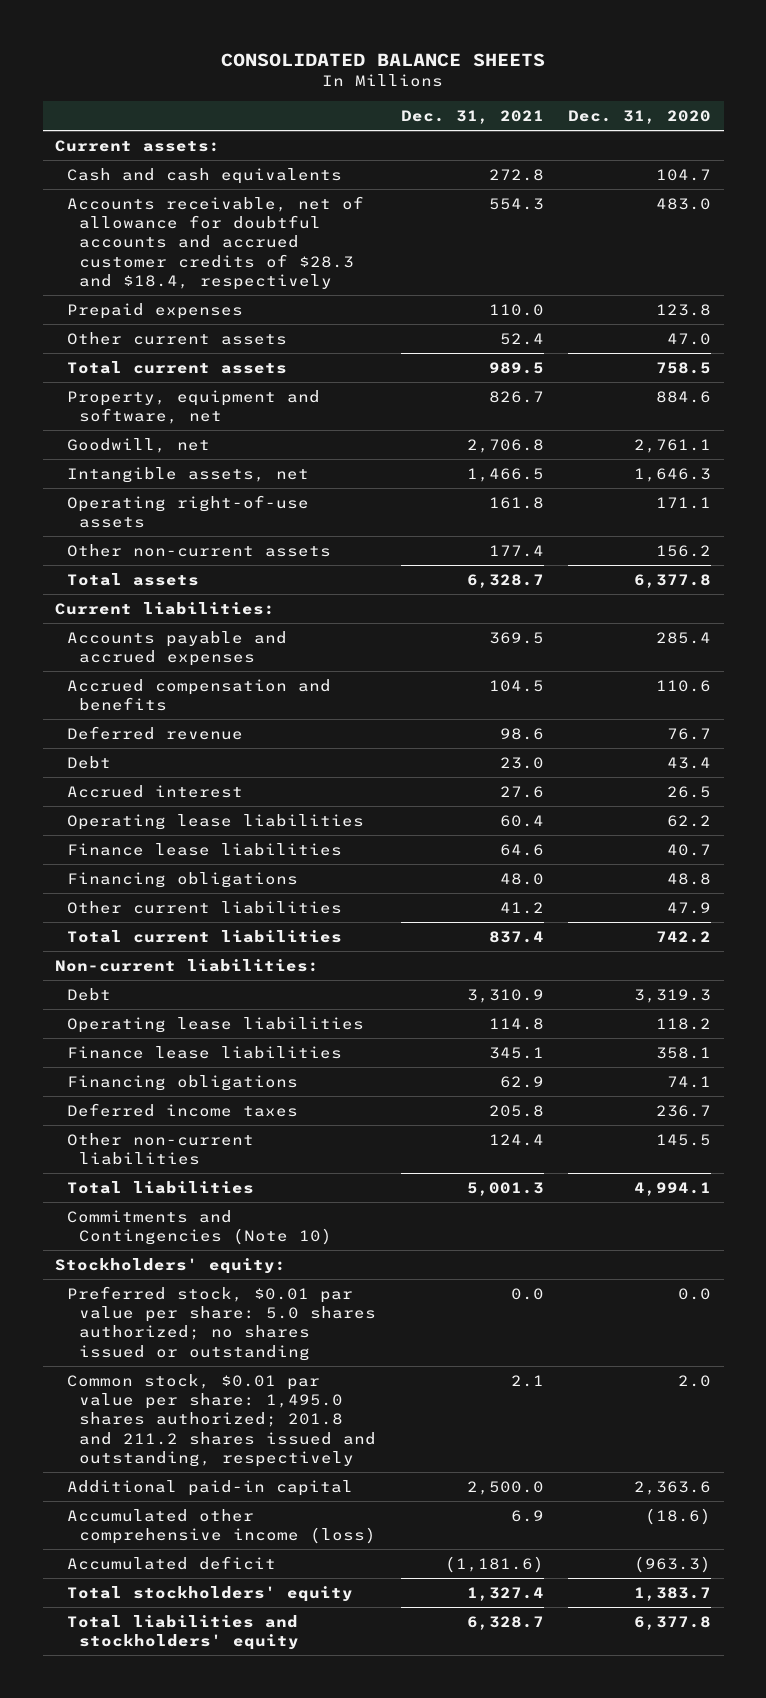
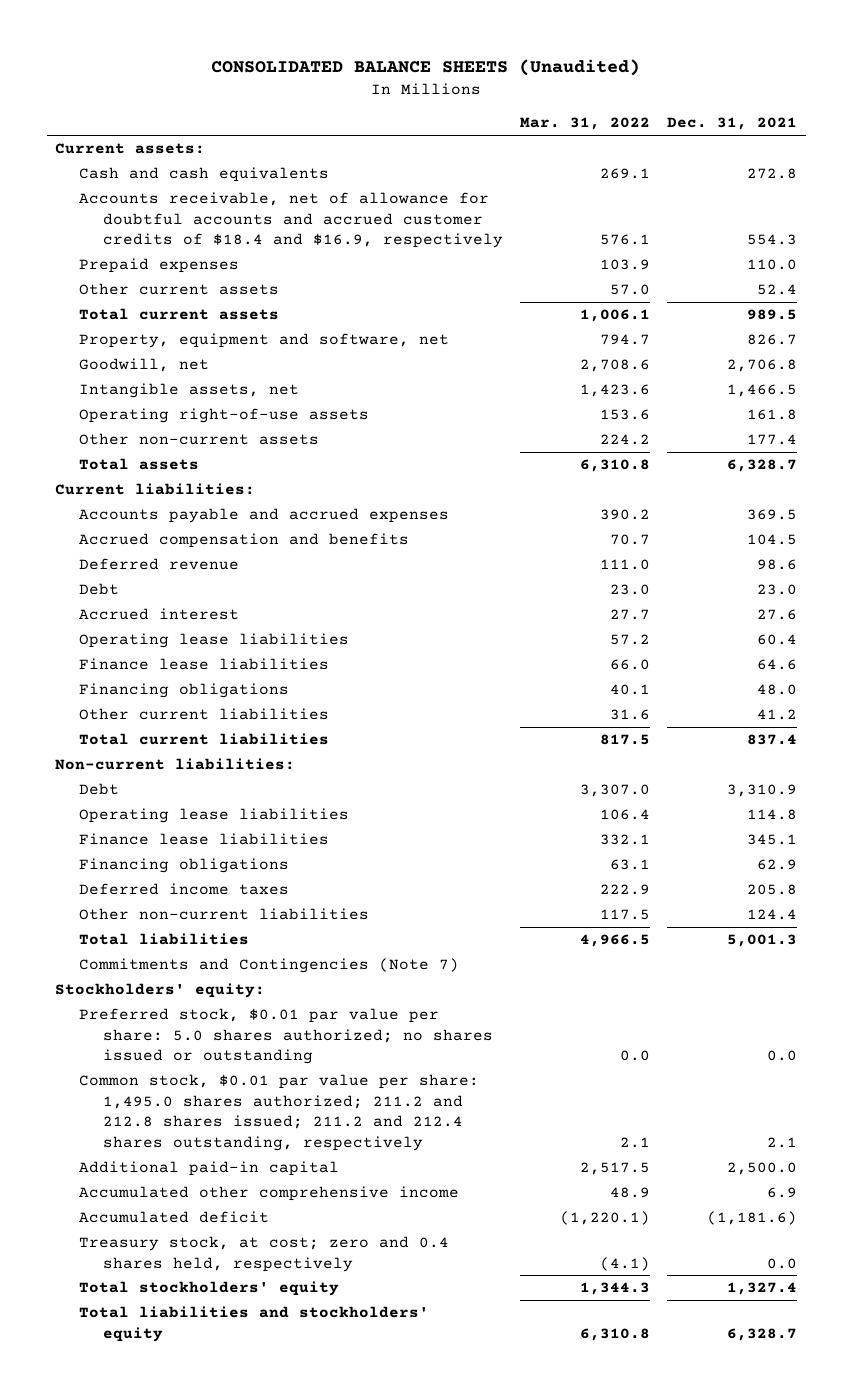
- CONSOLIDATED BALANCE SHEETS
+ CONSOLIDATED BALANCE SHEETS (Unaudited)
- | Dec. 31, 2021 | Dec. 31, 2020
+ | Mar. 31, 2022 | Dec. 31, 2021
- Accounts receivable, net of allowance for doubtful accounts and accrued customer credits of $28.3 and $18.4, respectively | 554.3 | 483.0
+ Accounts receivable, net of allowance for doubtful accounts and accrued customer credits of $18.4 and $16.9, respectively | 576.1 | 554.3
- Commitments and Contingencies (Note 10)
+ Commitments and Contingencies (Note 7)
- Common stock, $0.01 par value per share: 1,495.0 shares authorized; 201.8 and 211.2 shares issued and outstanding, respectively | 2.1 | 2.0
+ Common stock, $0.01 par value per share: 1,495.0 shares authorized; 211.2 and 212.8 shares issued; 211.2 and 212.4 shares outstanding, respectively | 2.1 | 2.1
- Accumulated other comprehensive income (loss) | 6.9 | (18.6)
+ Accumulated other comprehensive income | 48.9 | 6.9
+ Treasury stock, at cost; zero and 0.4 shares held, respectively | (4.1) | 0.0

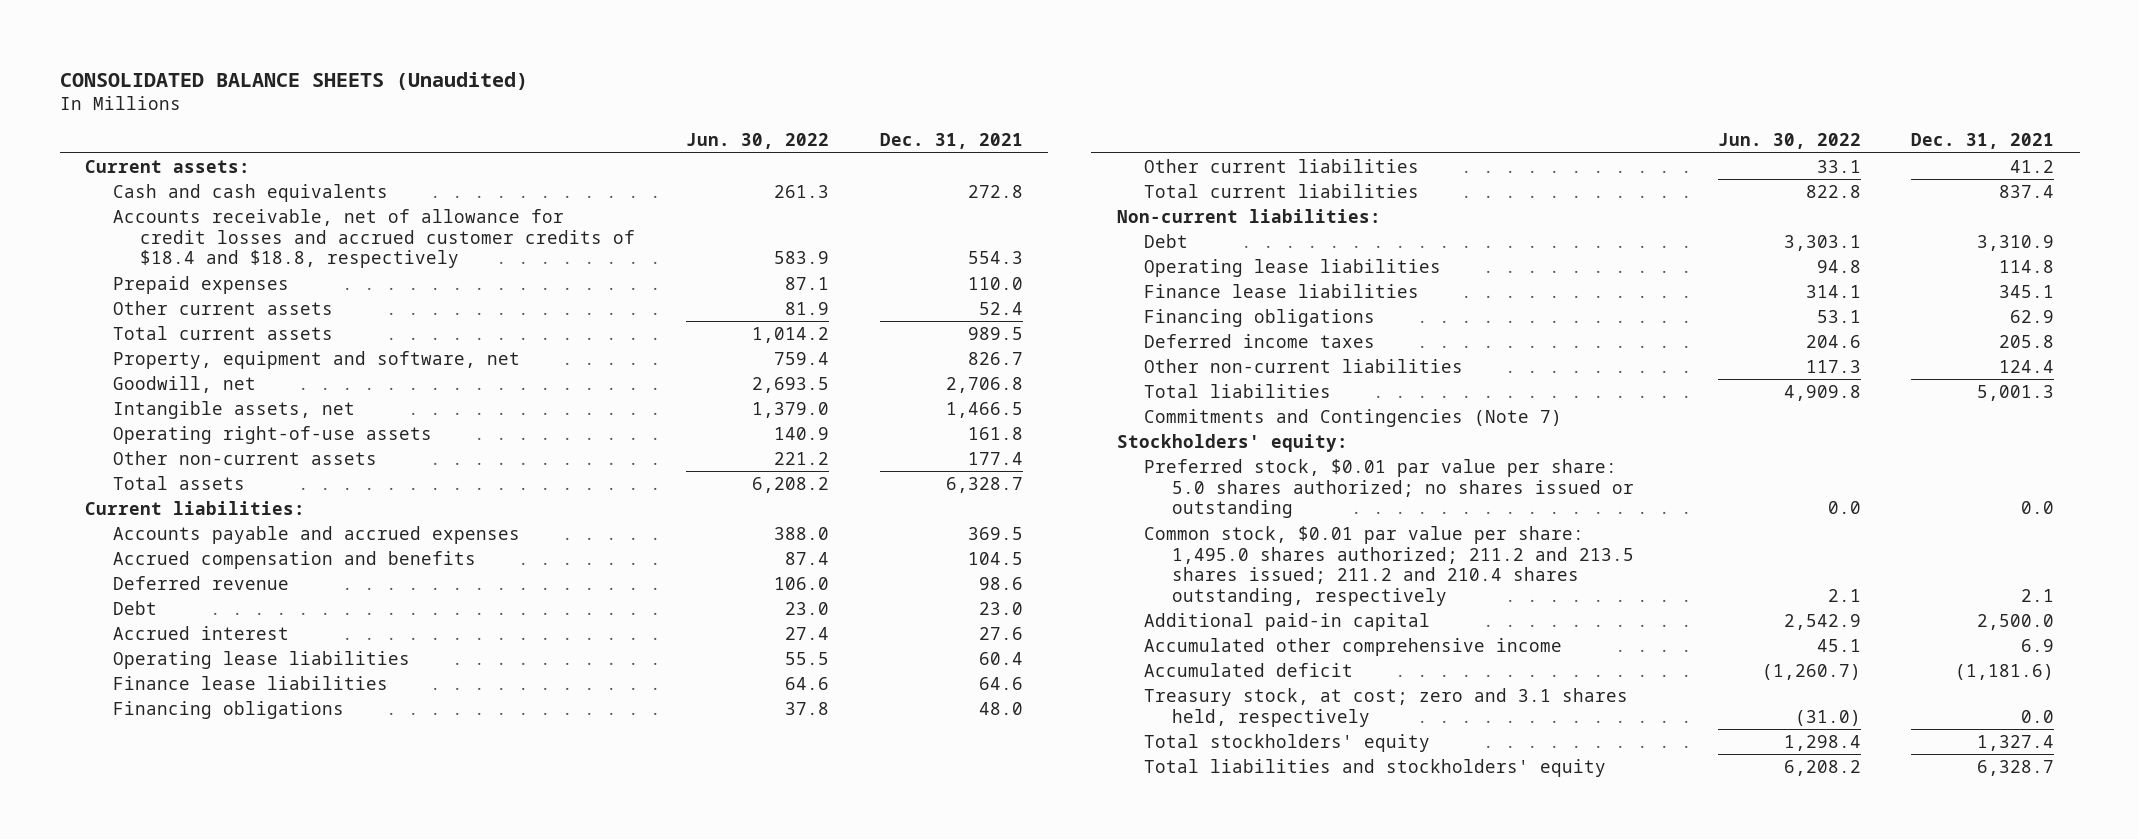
- | Mar. 31, 2022 | Dec. 31, 2021
+ | Jun. 30, 2022 | Dec. 31, 2021
- Accounts receivable, net of allowance for doubtful accounts and accrued customer credits of $18.4 and $16.9, respectively | 576.1 | 554.3
+ Accounts receivable, net of allowance for credit losses and accrued customer credits of $18.4 and $18.8, respectively | 583.9 | 554.3
- Common stock, $0.01 par value per share: 1,495.0 shares authorized; 211.2 and 212.8 shares issued; 211.2 and 212.4 shares outstanding, respectively | 2.1 | 2.1
+ Common stock, $0.01 par value per share: 1,495.0 shares authorized; 211.2 and 213.5 shares issued; 211.2 and 210.4 shares outstanding, respectively | 2.1 | 2.1
- Treasury stock, at cost; zero and 0.4 shares held, respectively | (4.1) | 0.0
+ Treasury stock, at cost; zero and 3.1 shares held, respectively | (31.0) | 0.0

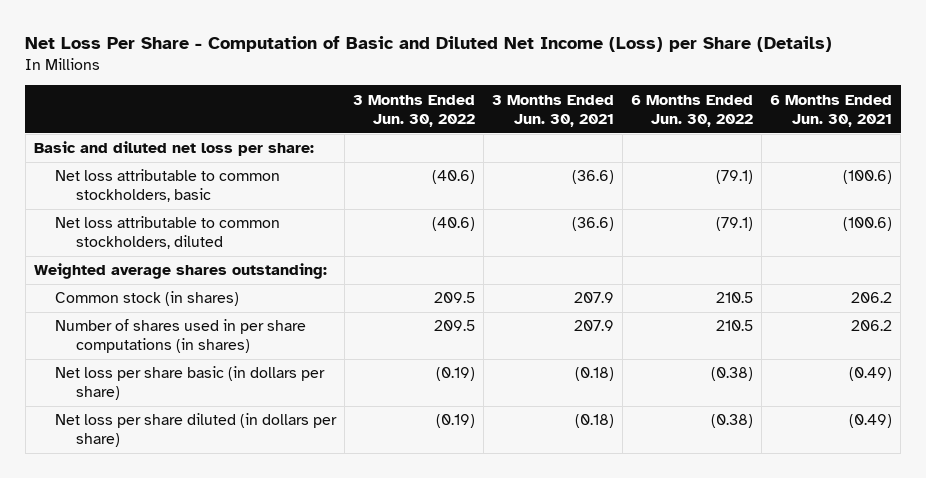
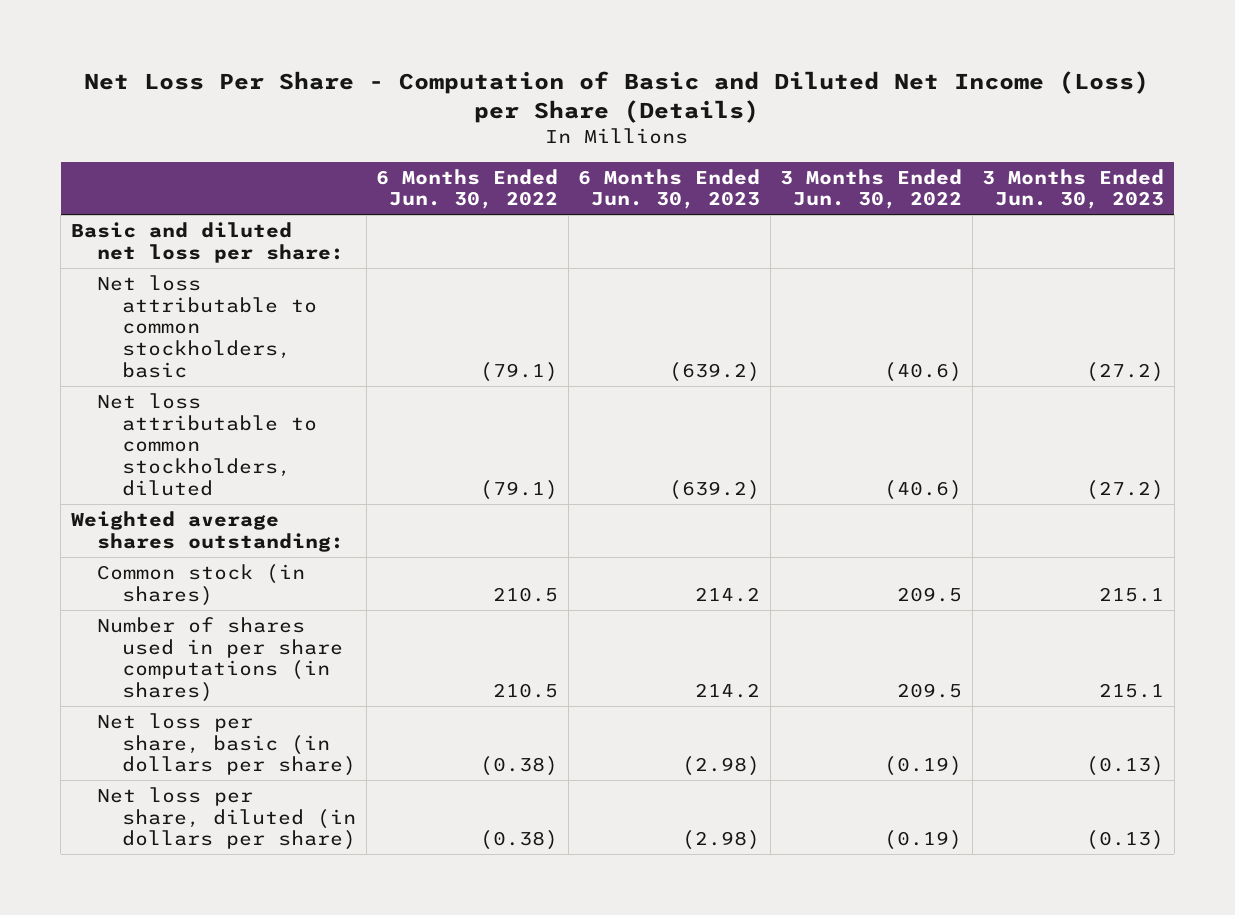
- | 3 Months Ended Jun. 30, 2022 | 3 Months Ended Jun. 30, 2021 | 6 Months Ended Jun. 30, 2022 | 6 Months Ended Jun. 30, 2021
+ | 6 Months Ended Jun. 30, 2022 | 6 Months Ended Jun. 30, 2023 | 3 Months Ended Jun. 30, 2022 | 3 Months Ended Jun. 30, 2023
- Net loss per share basic (in dollars per share) | (0.19) | (0.18) | (0.38) | (0.49)
- Net loss per share diluted (in dollars per share) | (0.19) | (0.18) | (0.38) | (0.49)
+ Net loss per share, basic (in dollars per share) | (0.38) | (2.98) | (0.19) | (0.13)
+ Net loss per share, diluted (in dollars per share) | (0.38) | (2.98) | (0.19) | (0.13)

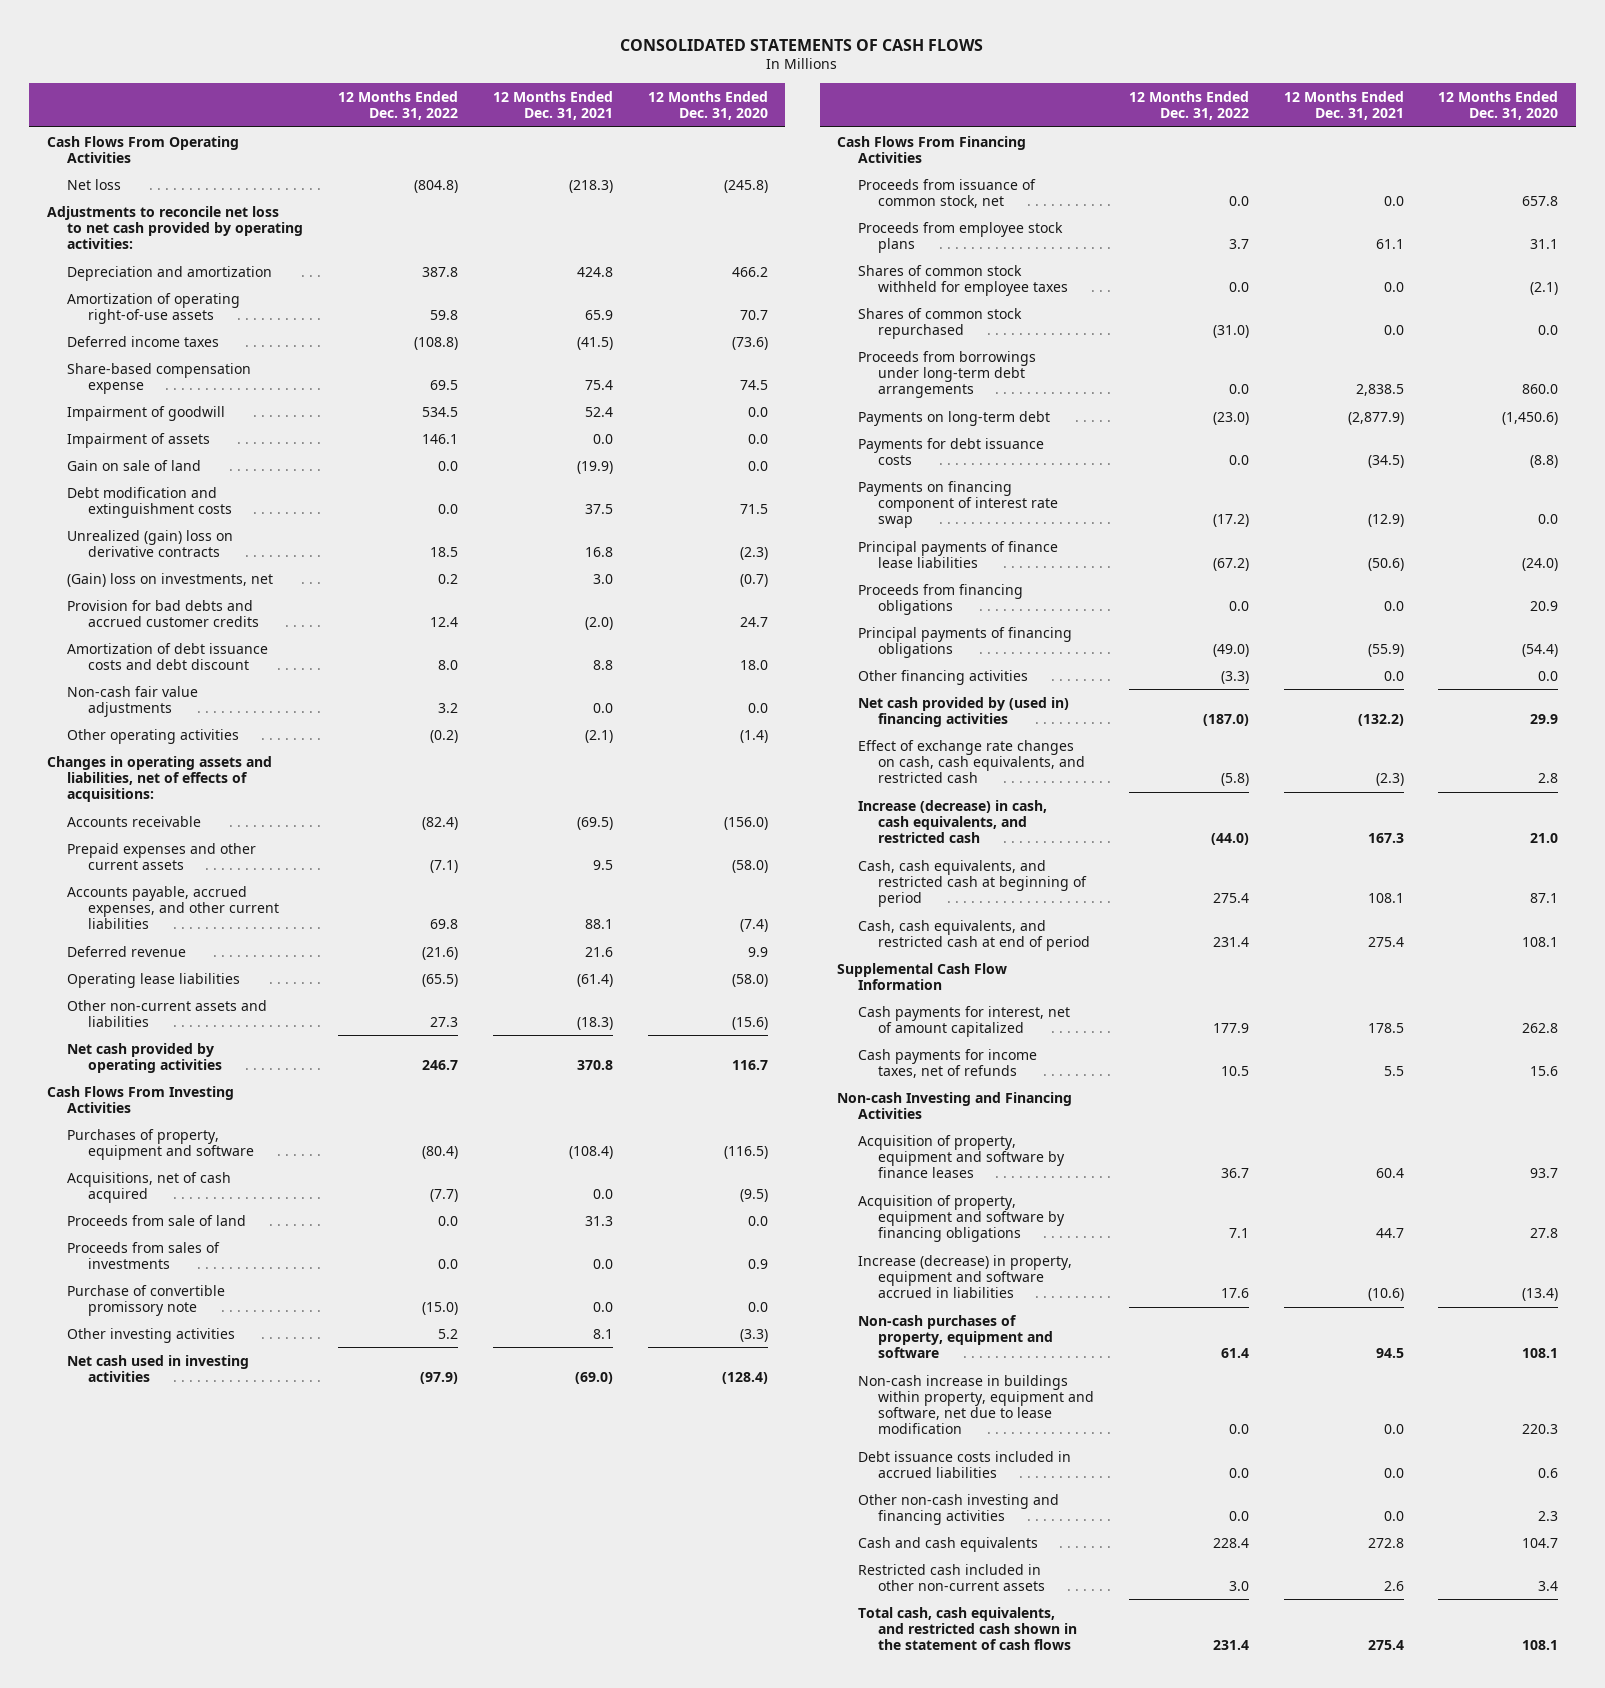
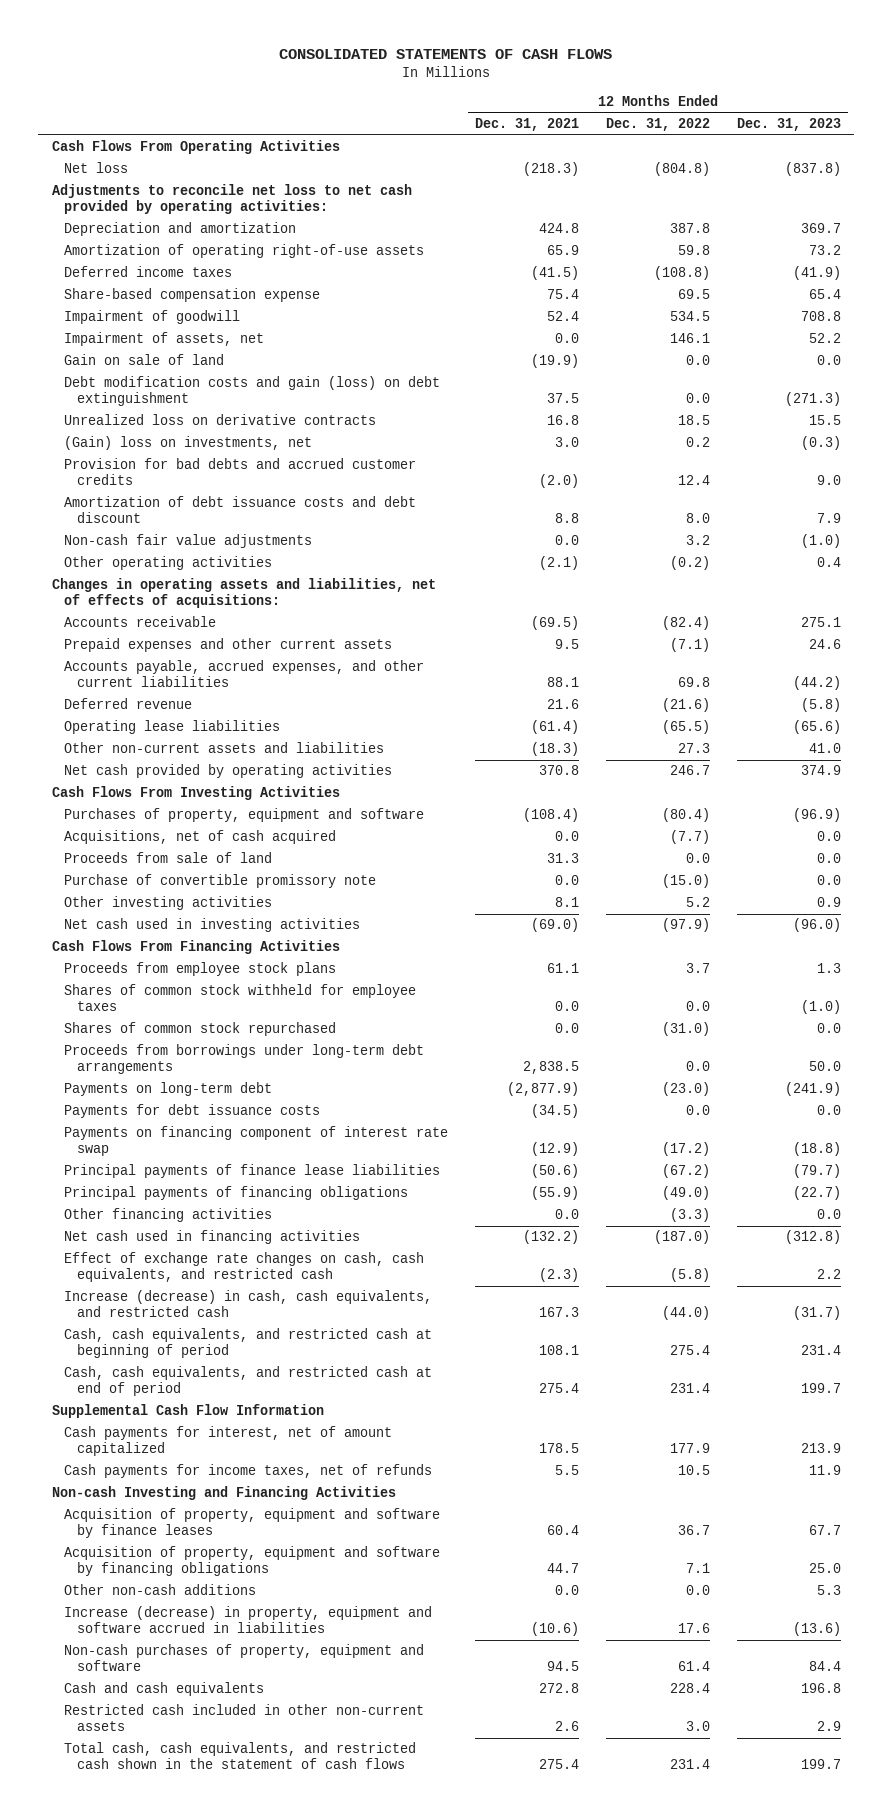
- | 12 Months Ended Dec. 31, 2022 | 12 Months Ended Dec. 31, 2021 | 12 Months Ended Dec. 31, 2020
+ | 12 Months Ended Dec. 31, 2021 | 12 Months Ended Dec. 31, 2022 | 12 Months Ended Dec. 31, 2023
- Impairment of assets | 146.1 | 0.0 | 0.0
+ Impairment of assets, net | 0.0 | 146.1 | 52.2
- Debt modification and extinguishment costs | 0.0 | 37.5 | 71.5
- Unrealized (gain) loss on derivative contracts | 18.5 | 16.8 | (2.3)
+ Debt modification costs and gain (loss) on debt extinguishment | 37.5 | 0.0 | (271.3)
+ Unrealized loss on derivative contracts | 16.8 | 18.5 | 15.5
- Proceeds from sales of investments | 0.0 | 0.0 | 0.9
- Proceeds from issuance of common stock, net | 0.0 | 0.0 | 657.8
- Proceeds from financing obligations | 0.0 | 0.0 | 20.9
- Net cash provided by (used in) financing activities | (187.0) | (132.2) | 29.9
+ Net cash used in financing activities | (132.2) | (187.0) | (312.8)
+ Other non-cash additions | 0.0 | 0.0 | 5.3
- Non-cash increase in buildings within property, equipment and software, net due to lease modification | 0.0 | 0.0 | 220.3
- Debt issuance costs included in accrued liabilities | 0.0 | 0.0 | 0.6
- Other non-cash investing and financing activities | 0.0 | 0.0 | 2.3

